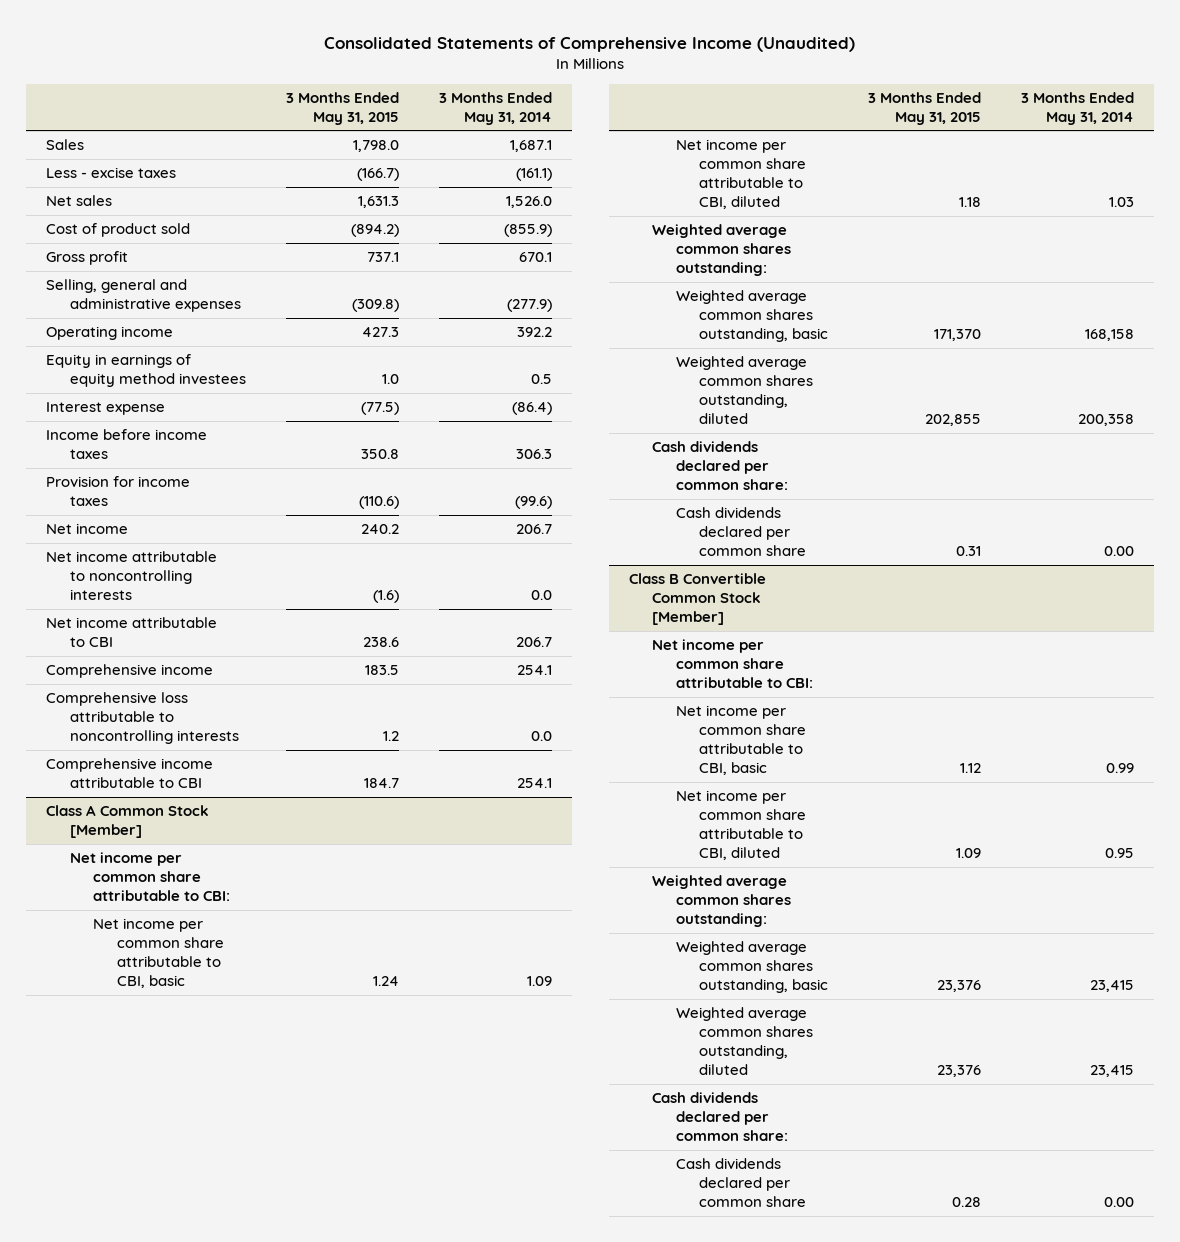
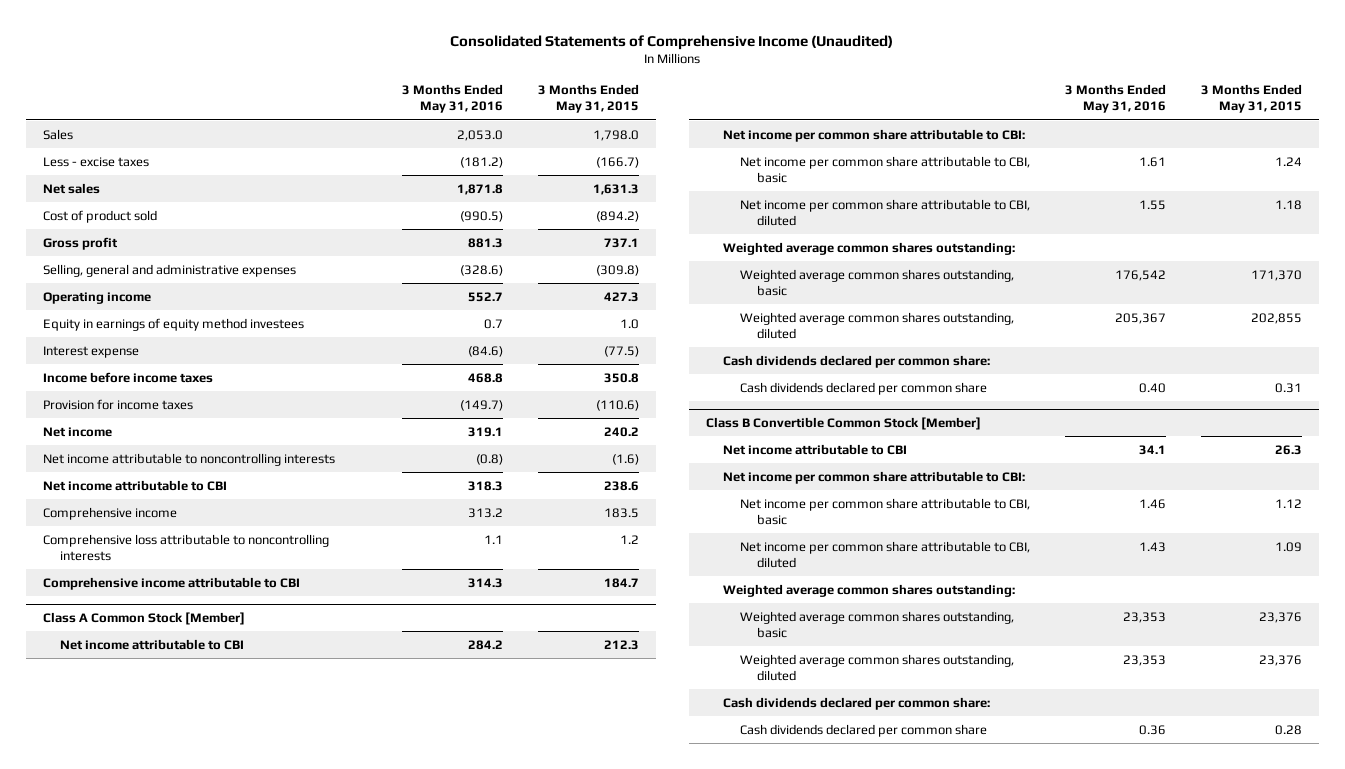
- | 3 Months Ended May 31, 2015 | 3 Months Ended May 31, 2014
+ | 3 Months Ended May 31, 2016 | 3 Months Ended May 31, 2015
@ Class A Common Stock [Member]
+ Net income attributable to CBI | 284.2 | 212.3
@ Class B Convertible Common Stock [Member]
+ Net income attributable to CBI | 34.1 | 26.3

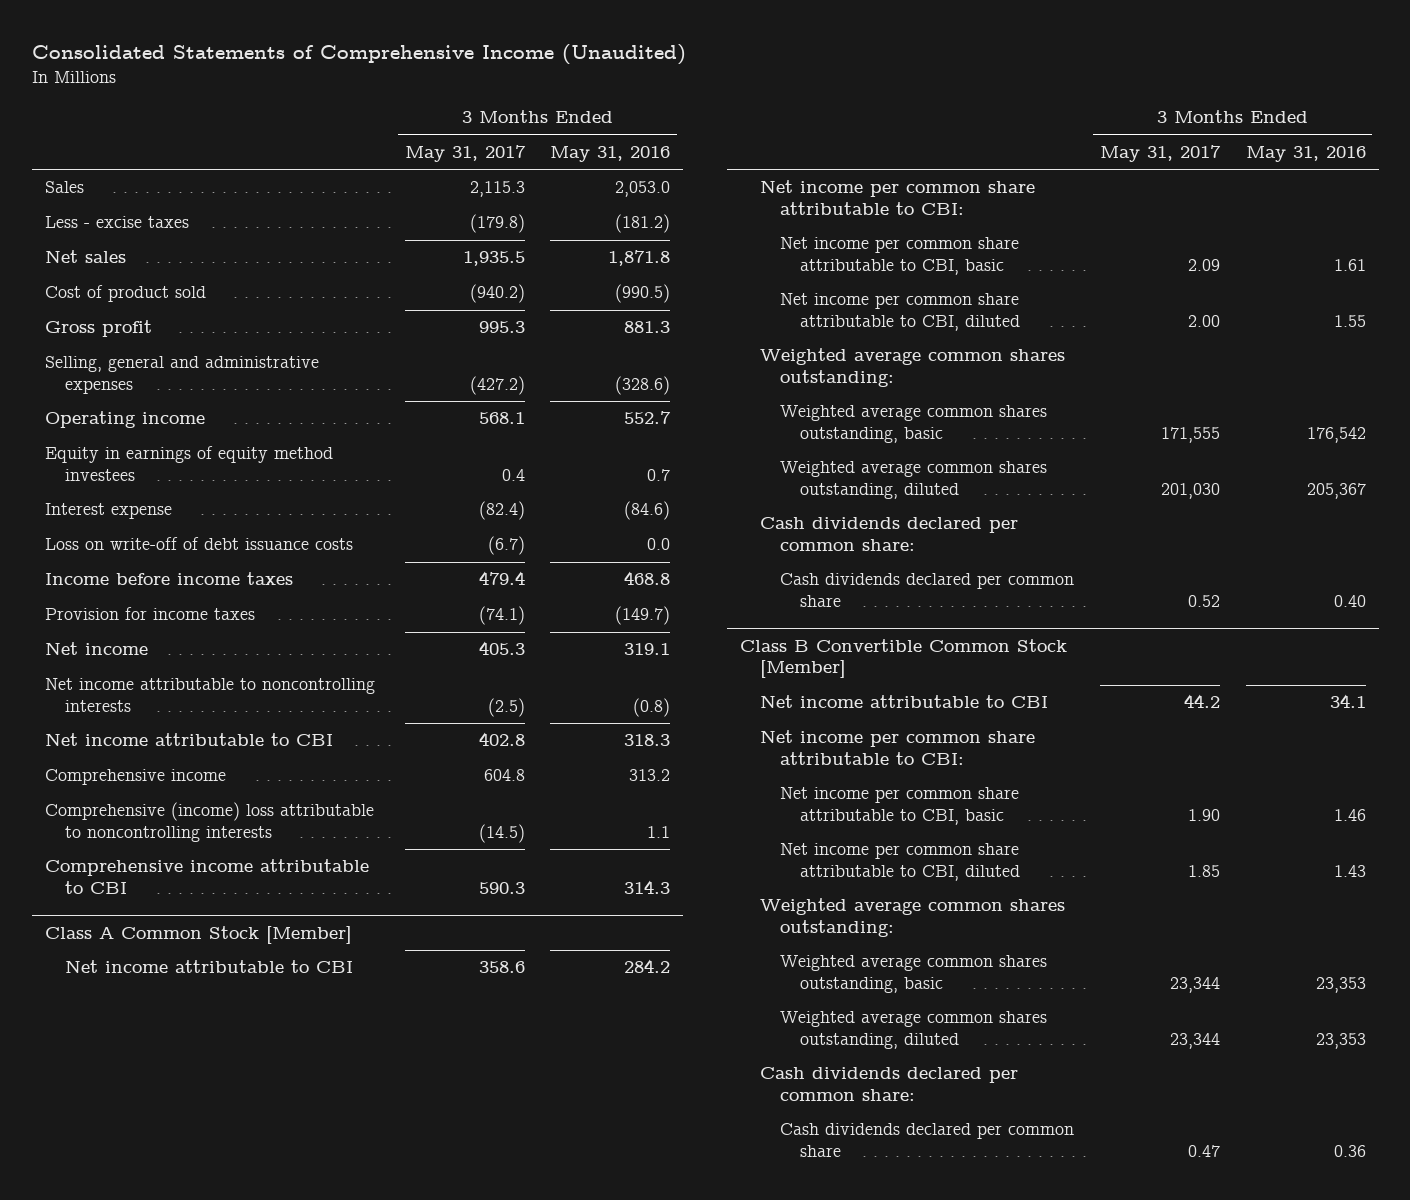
- | 3 Months Ended May 31, 2016 | 3 Months Ended May 31, 2015
+ | 3 Months Ended May 31, 2017 | 3 Months Ended May 31, 2016
+ Loss on write-off of debt issuance costs | (6.7) | 0.0
- Comprehensive loss attributable to noncontrolling interests | 1.1 | 1.2
+ Comprehensive (income) loss attributable to noncontrolling interests | (14.5) | 1.1

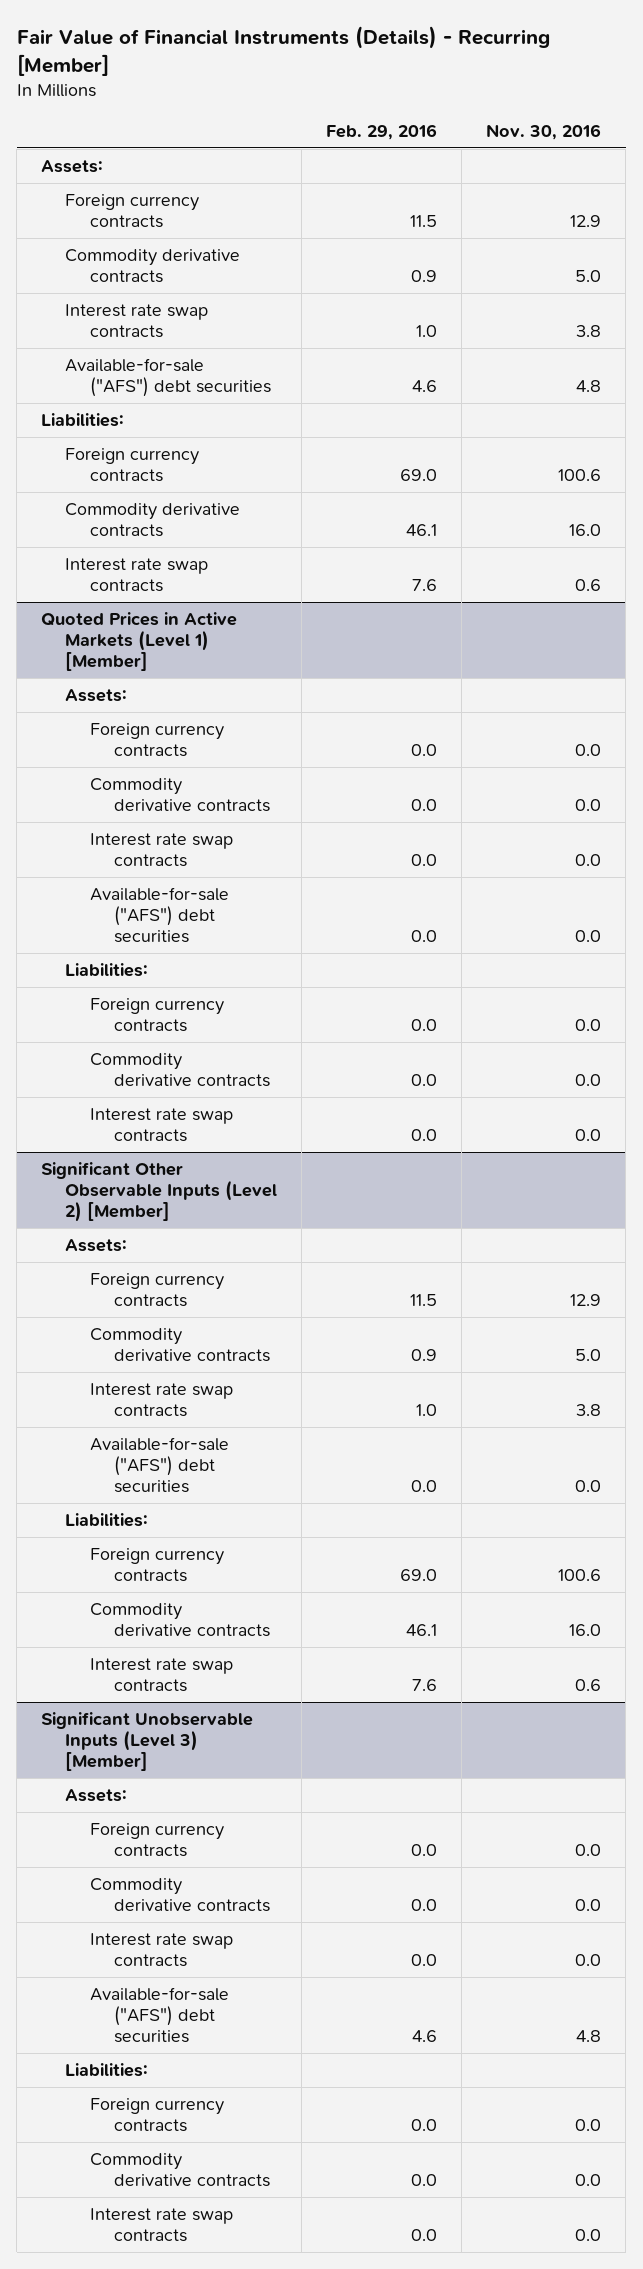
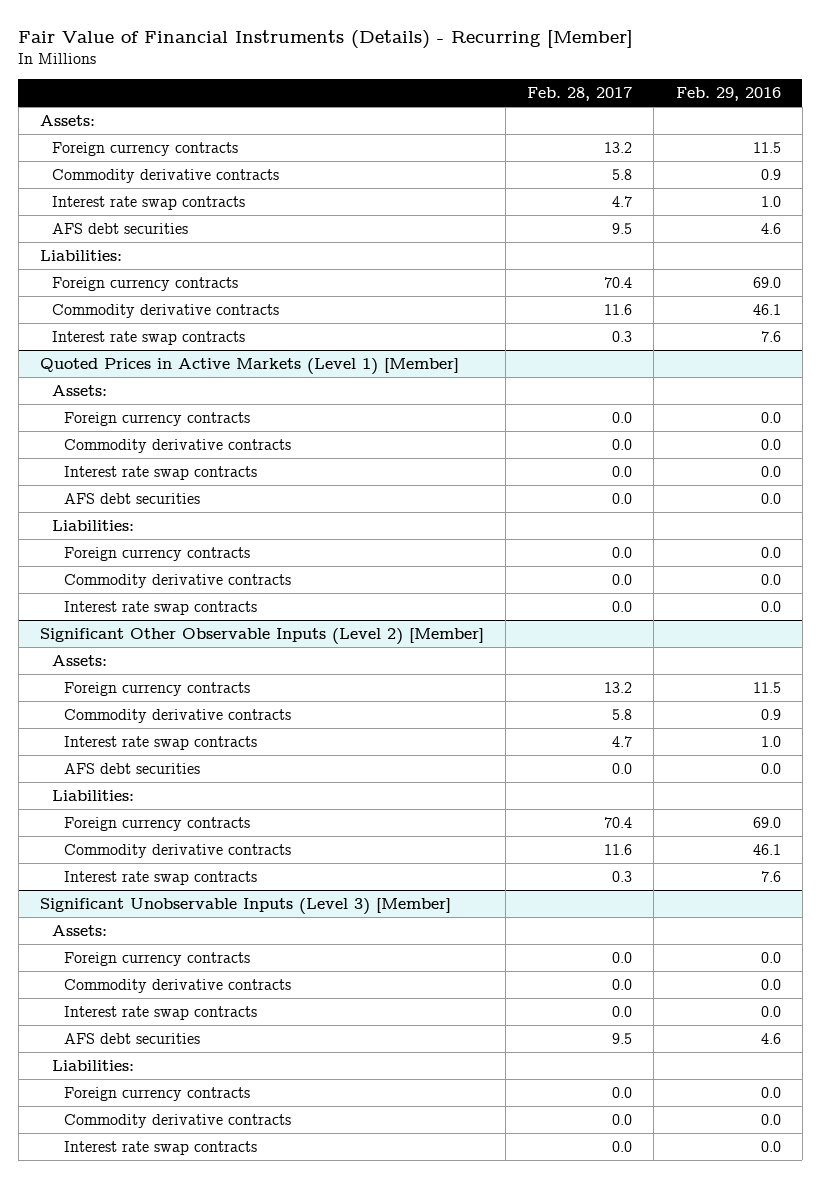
- | Feb. 29, 2016 | Nov. 30, 2016
+ | Feb. 28, 2017 | Feb. 29, 2016
- Available-for-sale ("AFS") debt securities | 4.6 | 4.8
+ AFS debt securities | 9.5 | 4.6
@ Quoted Prices in Active Markets (Level 1) [Member]
- Available-for-sale ("AFS") debt securities | 0.0 | 0.0
+ AFS debt securities | 0.0 | 0.0
@ Significant Other Observable Inputs (Level 2) [Member]
- Available-for-sale ("AFS") debt securities | 0.0 | 0.0
+ AFS debt securities | 0.0 | 0.0
@ Significant Unobservable Inputs (Level 3) [Member]
- Available-for-sale ("AFS") debt securities | 4.6 | 4.8
+ AFS debt securities | 9.5 | 4.6

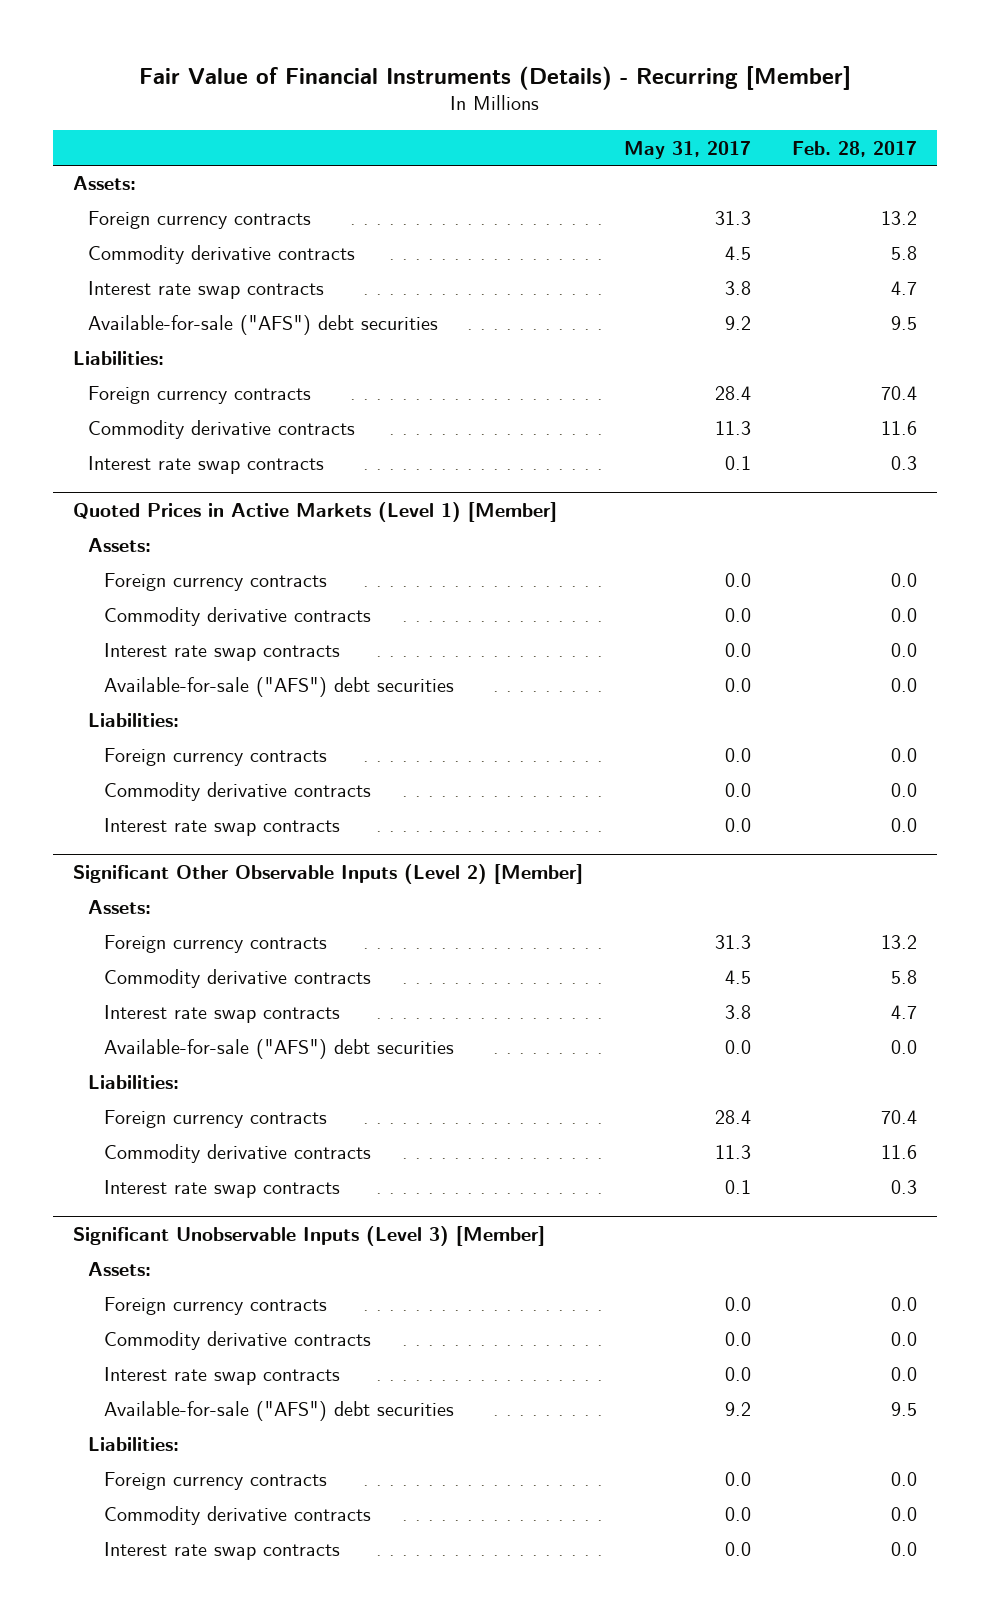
- | Feb. 28, 2017 | Feb. 29, 2016
+ | May 31, 2017 | Feb. 28, 2017
- AFS debt securities | 9.5 | 4.6
+ Available-for-sale ("AFS") debt securities | 9.2 | 9.5
@ Quoted Prices in Active Markets (Level 1) [Member]
- AFS debt securities | 0.0 | 0.0
+ Available-for-sale ("AFS") debt securities | 0.0 | 0.0
@ Significant Other Observable Inputs (Level 2) [Member]
- AFS debt securities | 0.0 | 0.0
+ Available-for-sale ("AFS") debt securities | 0.0 | 0.0
@ Significant Unobservable Inputs (Level 3) [Member]
- AFS debt securities | 9.5 | 4.6
+ Available-for-sale ("AFS") debt securities | 9.2 | 9.5

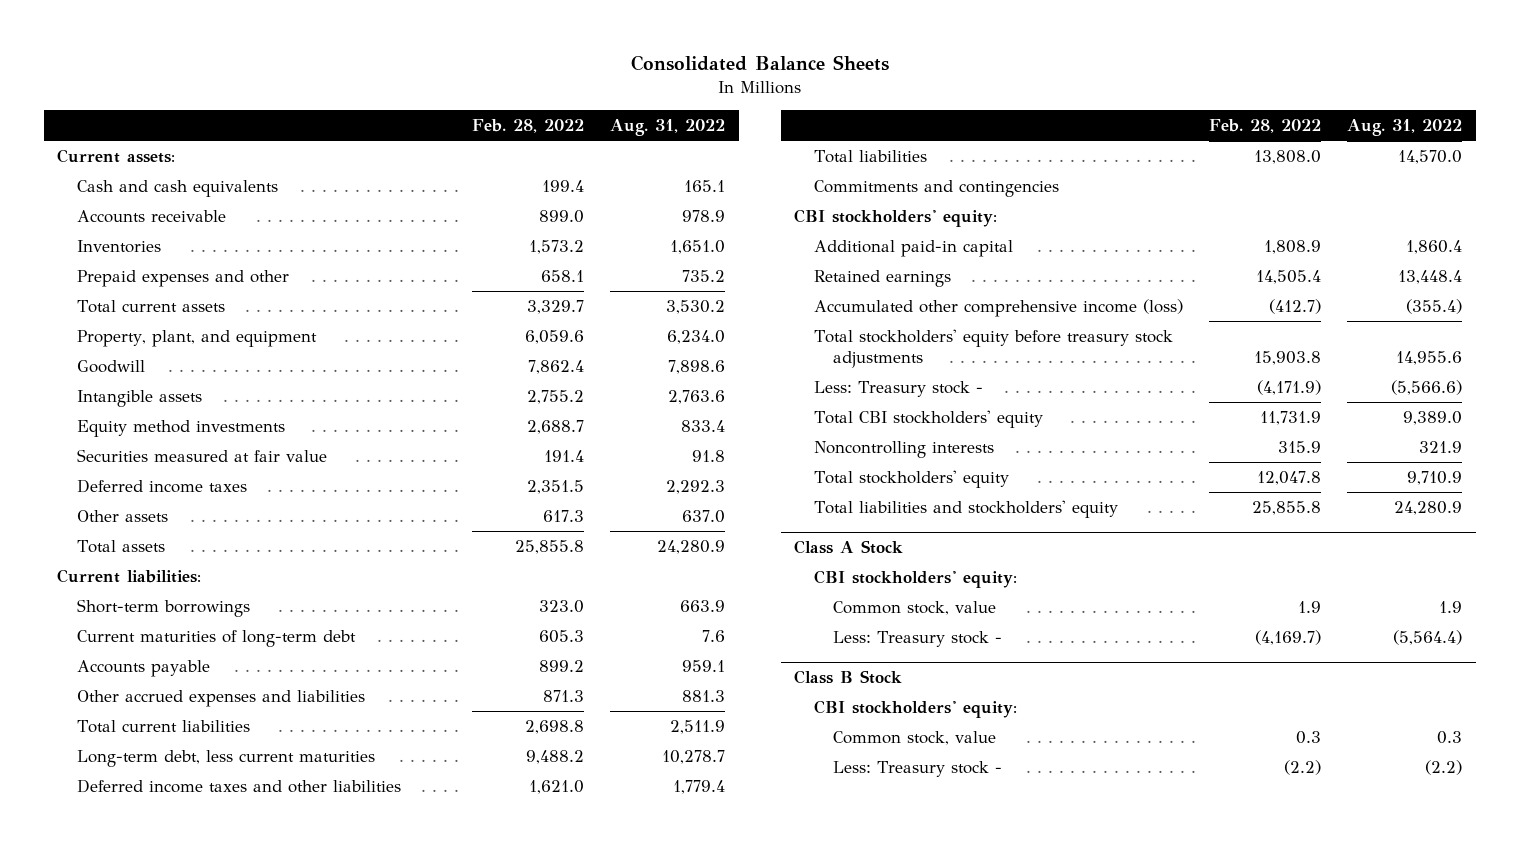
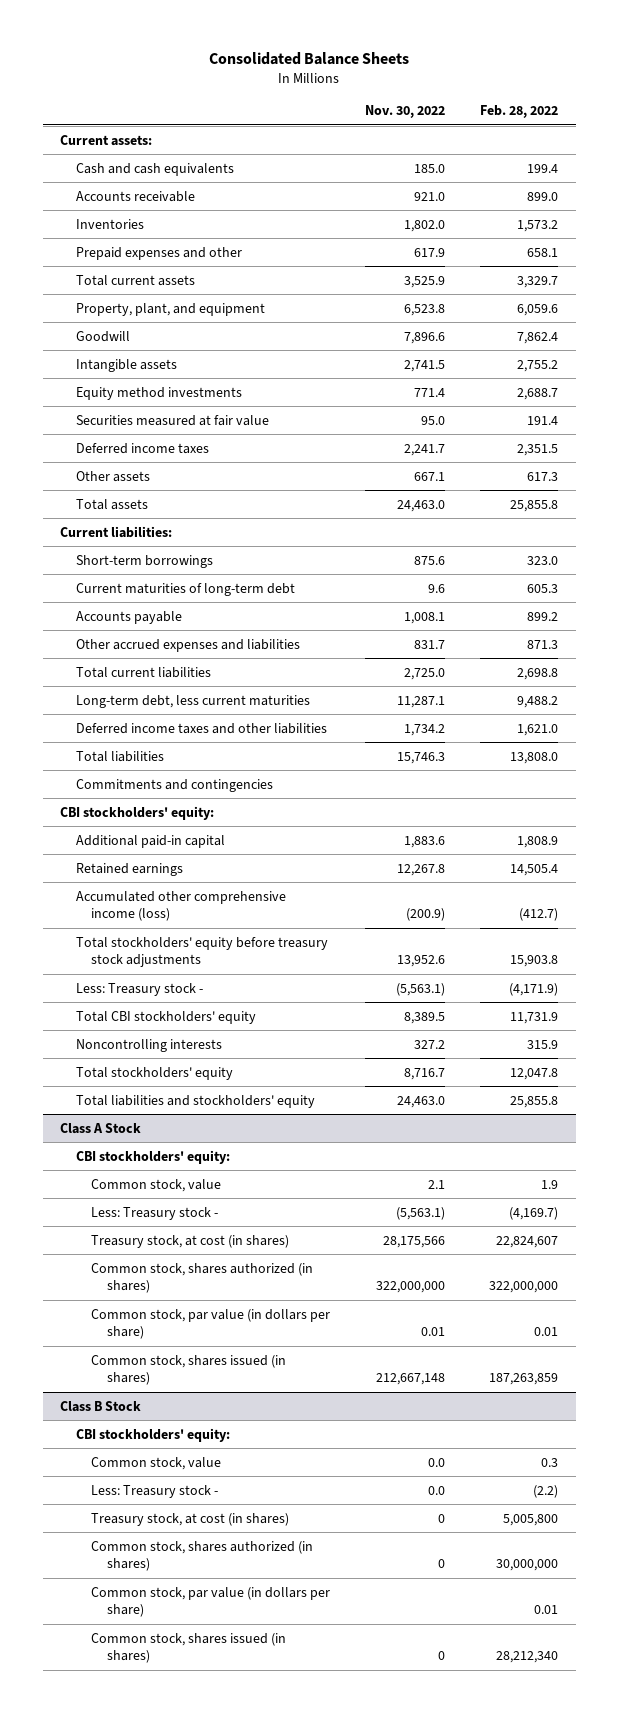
- | Feb. 28, 2022 | Aug. 31, 2022
+ | Nov. 30, 2022 | Feb. 28, 2022
@ Class A Stock
+ Treasury stock, at cost (in shares) | 28,175,566 | 22,824,607
+ Common stock, shares authorized (in shares) | 322,000,000 | 322,000,000
+ Common stock, par value (in dollars per share) | 0.01 | 0.01
+ Common stock, shares issued (in shares) | 212,667,148 | 187,263,859
@ Class B Stock
+ Treasury stock, at cost (in shares) | 0 | 5,005,800
+ Common stock, shares authorized (in shares) | 0 | 30,000,000
+ Common stock, par value (in dollars per share) | | 0.01
+ Common stock, shares issued (in shares) | 0 | 28,212,340

